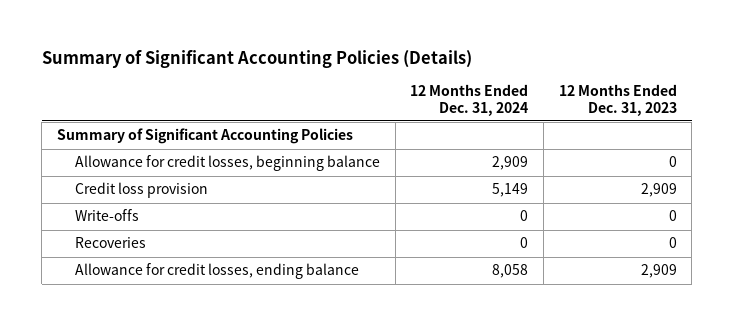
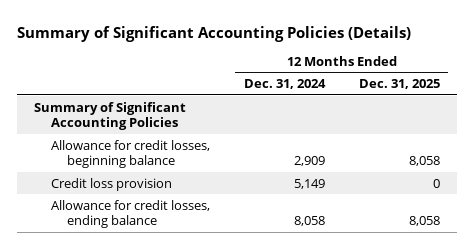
- | 12 Months Ended Dec. 31, 2024 | 12 Months Ended Dec. 31, 2023
+ | 12 Months Ended Dec. 31, 2024 | 12 Months Ended Dec. 31, 2025
- Write-offs | 0 | 0
- Recoveries | 0 | 0

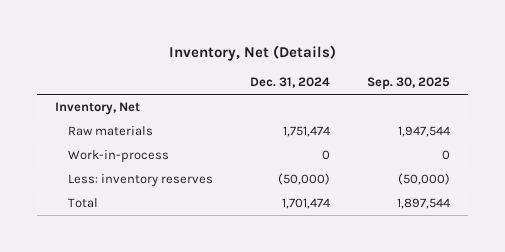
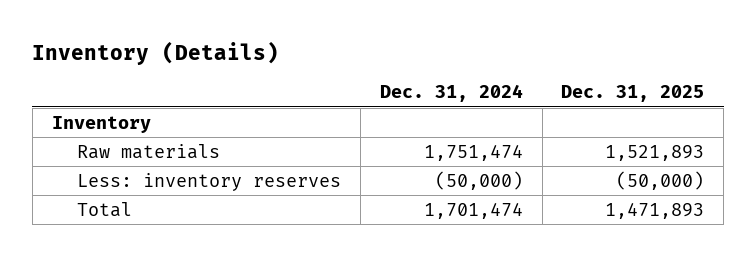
- Inventory, Net (Details)
+ Inventory (Details)
- | Dec. 31, 2024 | Sep. 30, 2025
+ | Dec. 31, 2024 | Dec. 31, 2025
- Inventory, Net
+ Inventory
- Work-in-process | 0 | 0

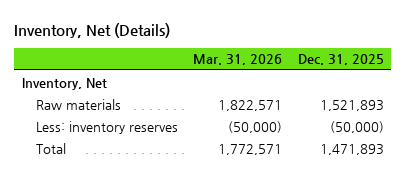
- Inventory (Details)
+ Inventory, Net (Details)
- | Dec. 31, 2024 | Dec. 31, 2025
+ | Mar. 31, 2026 | Dec. 31, 2025
- Inventory
+ Inventory, Net

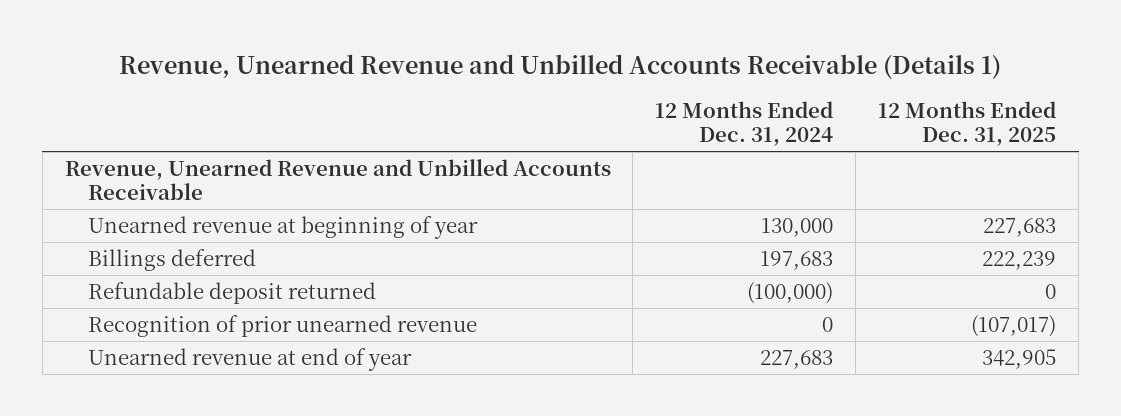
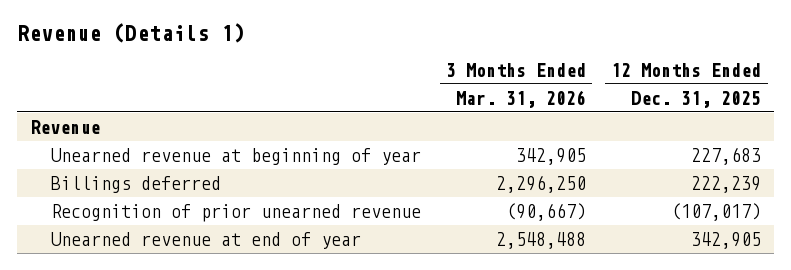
- Revenue, Unearned Revenue and Unbilled Accounts Receivable (Details 1)
+ Revenue (Details 1)
- | 12 Months Ended Dec. 31, 2024 | 12 Months Ended Dec. 31, 2025
+ | 3 Months Ended Mar. 31, 2026 | 12 Months Ended Dec. 31, 2025
- Revenue, Unearned Revenue and Unbilled Accounts Receivable
+ Revenue
- Refundable deposit returned | (100,000) | 0

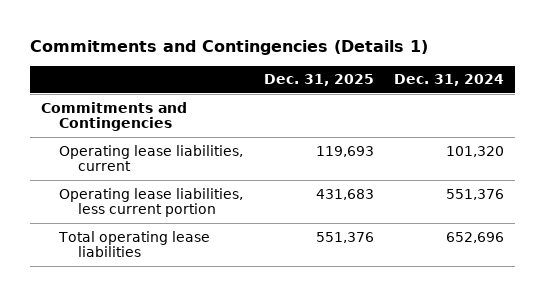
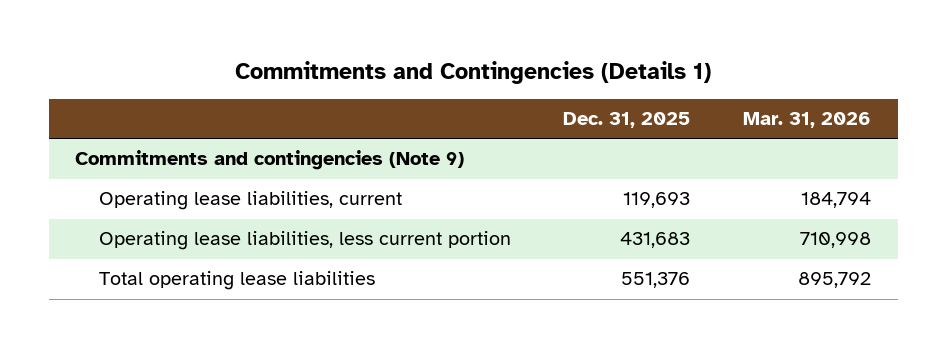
- | Dec. 31, 2025 | Dec. 31, 2024
+ | Dec. 31, 2025 | Mar. 31, 2026
- Commitments and Contingencies
+ Commitments and contingencies (Note 9)

